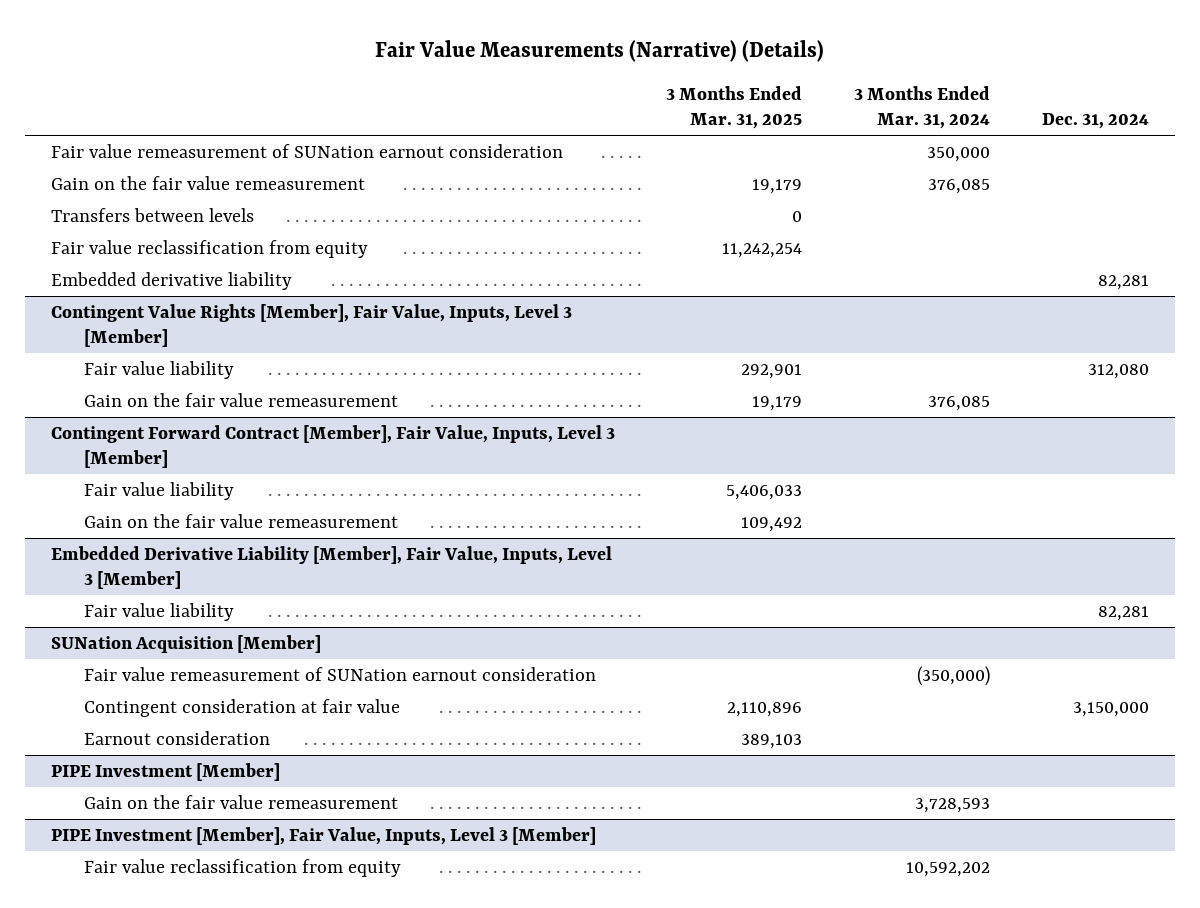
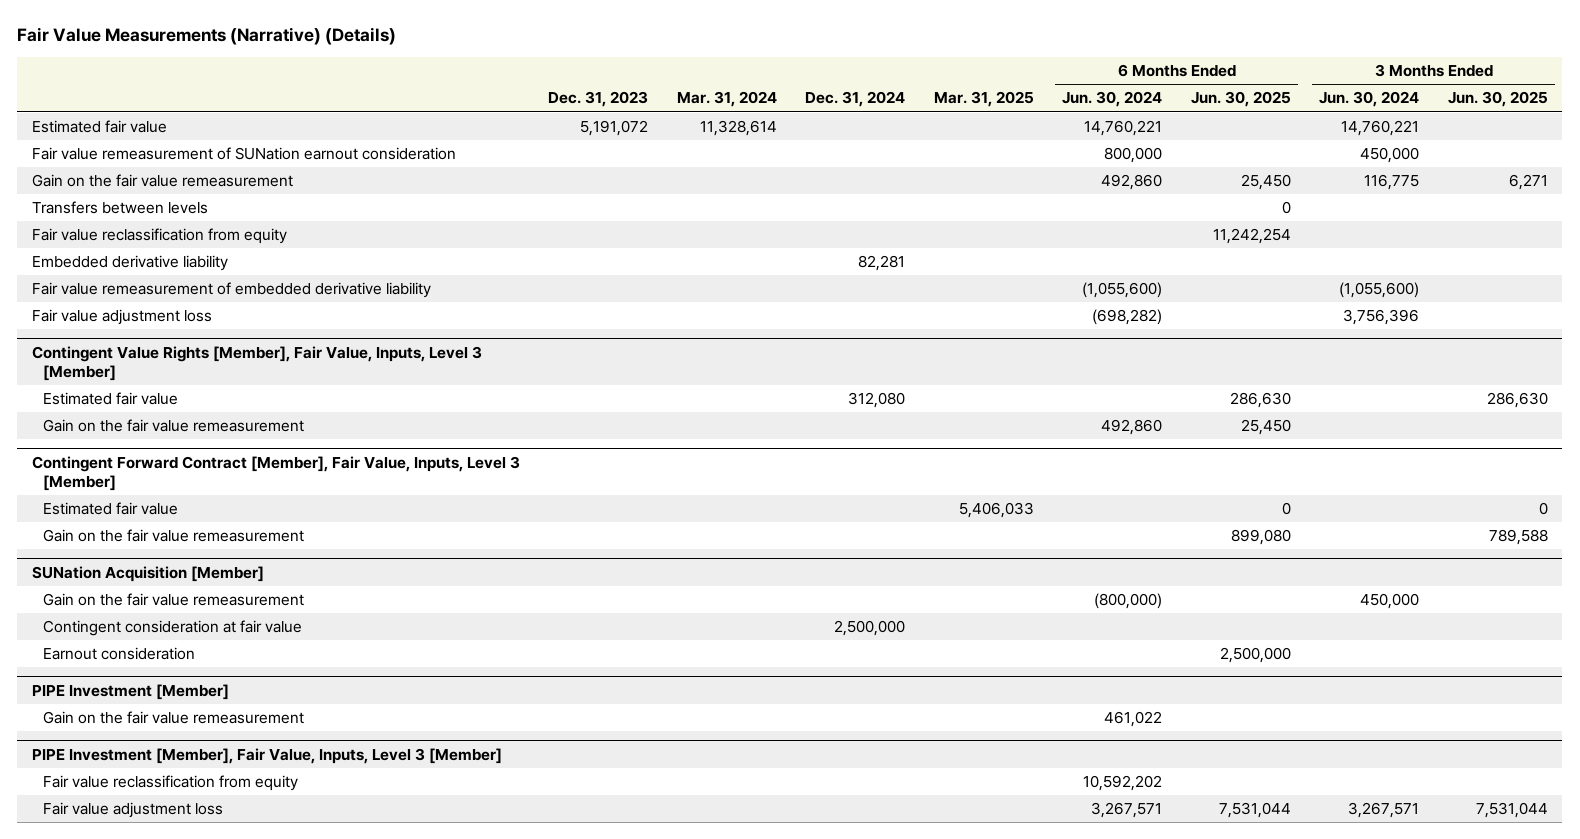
- | 3 Months Ended Mar. 31, 2025 | 3 Months Ended Mar. 31, 2024 | Dec. 31, 2024
+ | Dec. 31, 2023 | Mar. 31, 2024 | Dec. 31, 2024 | Mar. 31, 2025 | 6 Months Ended Jun. 30, 2024 | 6 Months Ended Jun. 30, 2025 | 3 Months Ended Jun. 30, 2024 | 3 Months Ended Jun. 30, 2025
+ Estimated fair value | 5,191,072 | 11,328,614 | | | 14,760,221 | | 14,760,221 |
+ Fair value remeasurement of embedded derivative liability | | | | | (1,055,600) | | (1,055,600) |
+ Fair value adjustment loss | | | | | (698,282) | | 3,756,396 |
@ Contingent Value Rights [Member], Fair Value, Inputs, Level 3 [Member]
- Fair value liability | 292,901 | | 312,080
+ Estimated fair value | | | 312,080 | | | 286,630 | | 286,630
@ Contingent Forward Contract [Member], Fair Value, Inputs, Level 3 [Member]
- Fair value liability | 5,406,033 | |
+ Estimated fair value | | | | 5,406,033 | | 0 | | 0
- Embedded Derivative Liability [Member], Fair Value, Inputs, Level 3 [Member]
- Fair value liability | | | 82,281
@ SUNation Acquisition [Member]
- Fair value remeasurement of SUNation earnout consideration | | (350,000) |
- Contingent consideration at fair value | 2,110,896 | | 3,150,000
+ Gain on the fair value remeasurement | | | | | (800,000) | | 450,000 |
+ Contingent consideration at fair value | | | 2,500,000 | | | | |
@ PIPE Investment [Member], Fair Value, Inputs, Level 3 [Member]
+ Fair value adjustment loss | | | | | 3,267,571 | 7,531,044 | 3,267,571 | 7,531,044

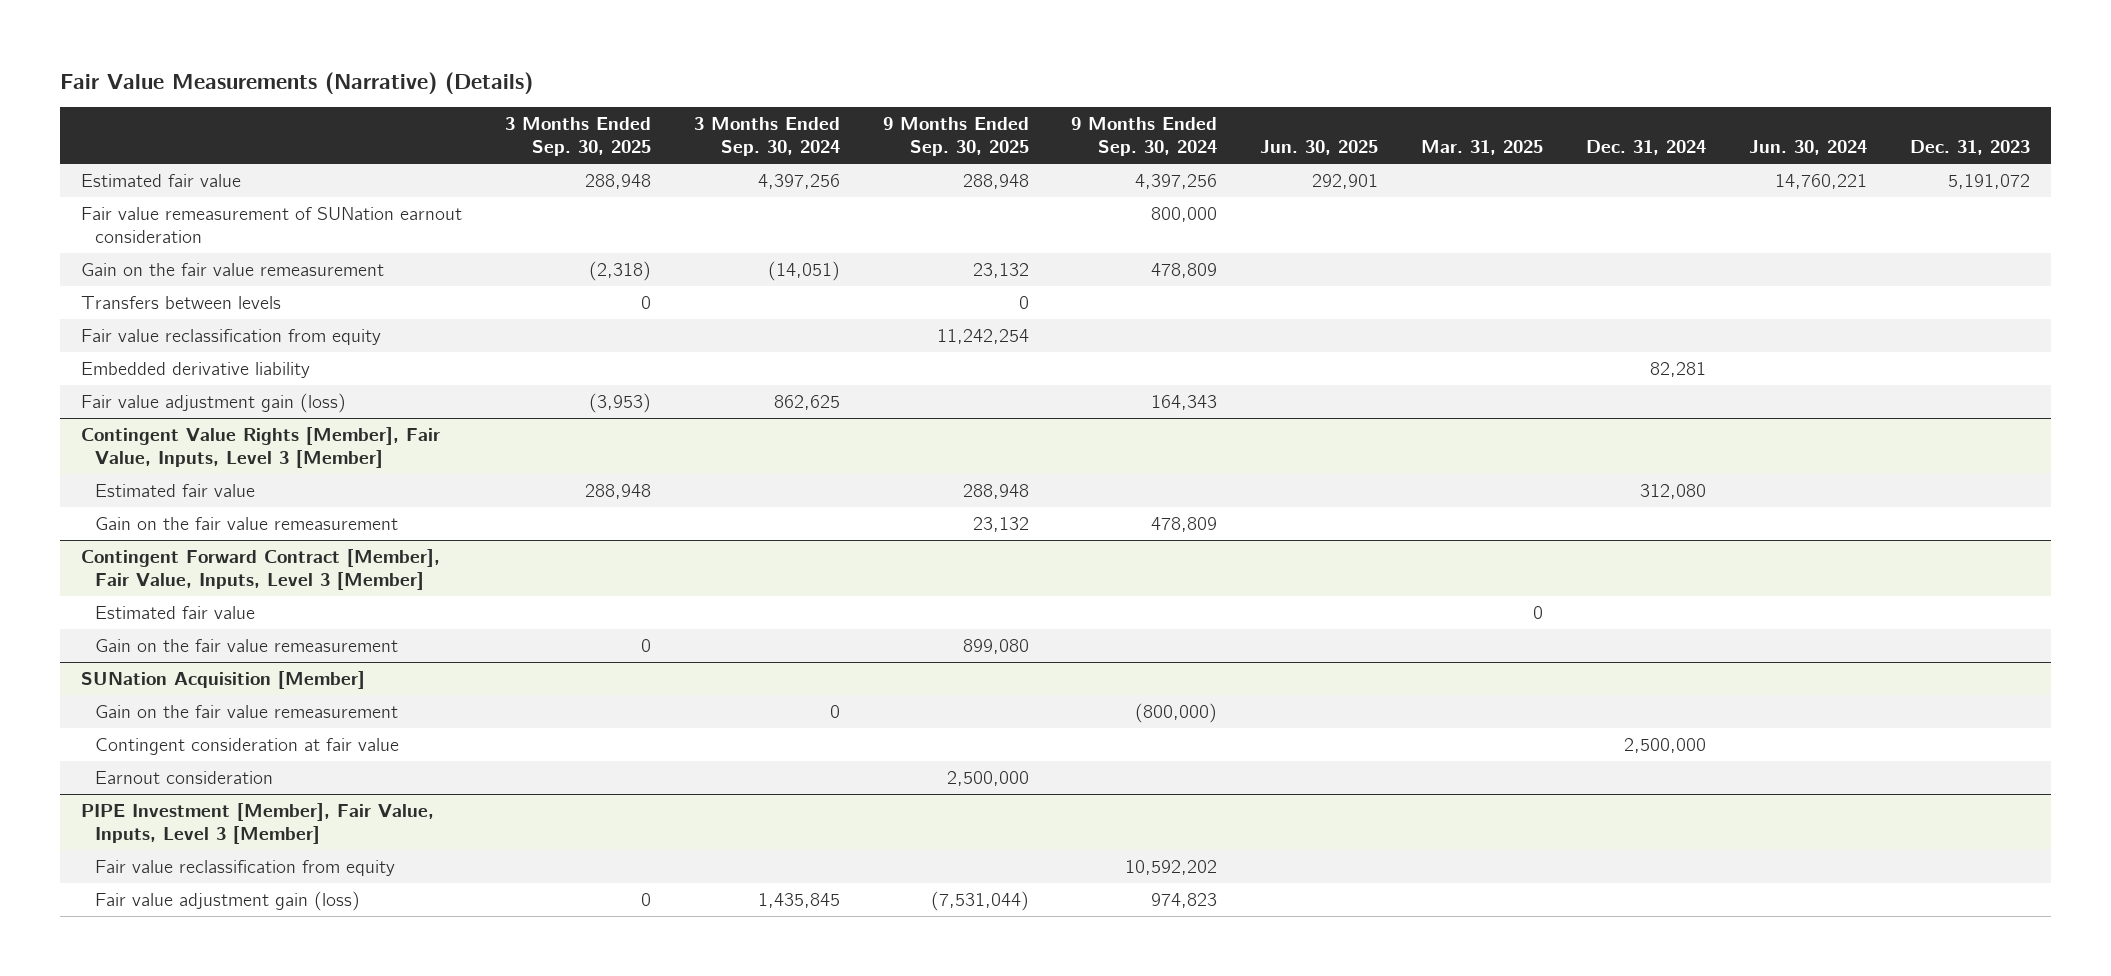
- | Dec. 31, 2023 | Mar. 31, 2024 | Dec. 31, 2024 | Mar. 31, 2025 | 6 Months Ended Jun. 30, 2024 | 6 Months Ended Jun. 30, 2025 | 3 Months Ended Jun. 30, 2024 | 3 Months Ended Jun. 30, 2025
+ | 3 Months Ended Sep. 30, 2025 | 3 Months Ended Sep. 30, 2024 | 9 Months Ended Sep. 30, 2025 | 9 Months Ended Sep. 30, 2024 | Jun. 30, 2025 | Mar. 31, 2025 | Dec. 31, 2024 | Jun. 30, 2024 | Dec. 31, 2023
- Fair value remeasurement of embedded derivative liability | | | | | (1,055,600) | | (1,055,600) |
- Fair value adjustment loss | | | | | (698,282) | | 3,756,396 |
+ Fair value adjustment gain (loss) | (3,953) | 862,625 | | 164,343 | | | | |
@ Contingent Forward Contract [Member], Fair Value, Inputs, Level 3 [Member]
- Estimated fair value | | | | 5,406,033 | | 0 | | 0
+ Estimated fair value | | | | | | 0 | | |
- PIPE Investment [Member]
- Gain on the fair value remeasurement | | | | | 461,022 | | |
@ PIPE Investment [Member], Fair Value, Inputs, Level 3 [Member]
- Fair value adjustment loss | | | | | 3,267,571 | 7,531,044 | 3,267,571 | 7,531,044
+ Fair value adjustment gain (loss) | 0 | 1,435,845 | (7,531,044) | 974,823 | | | | |

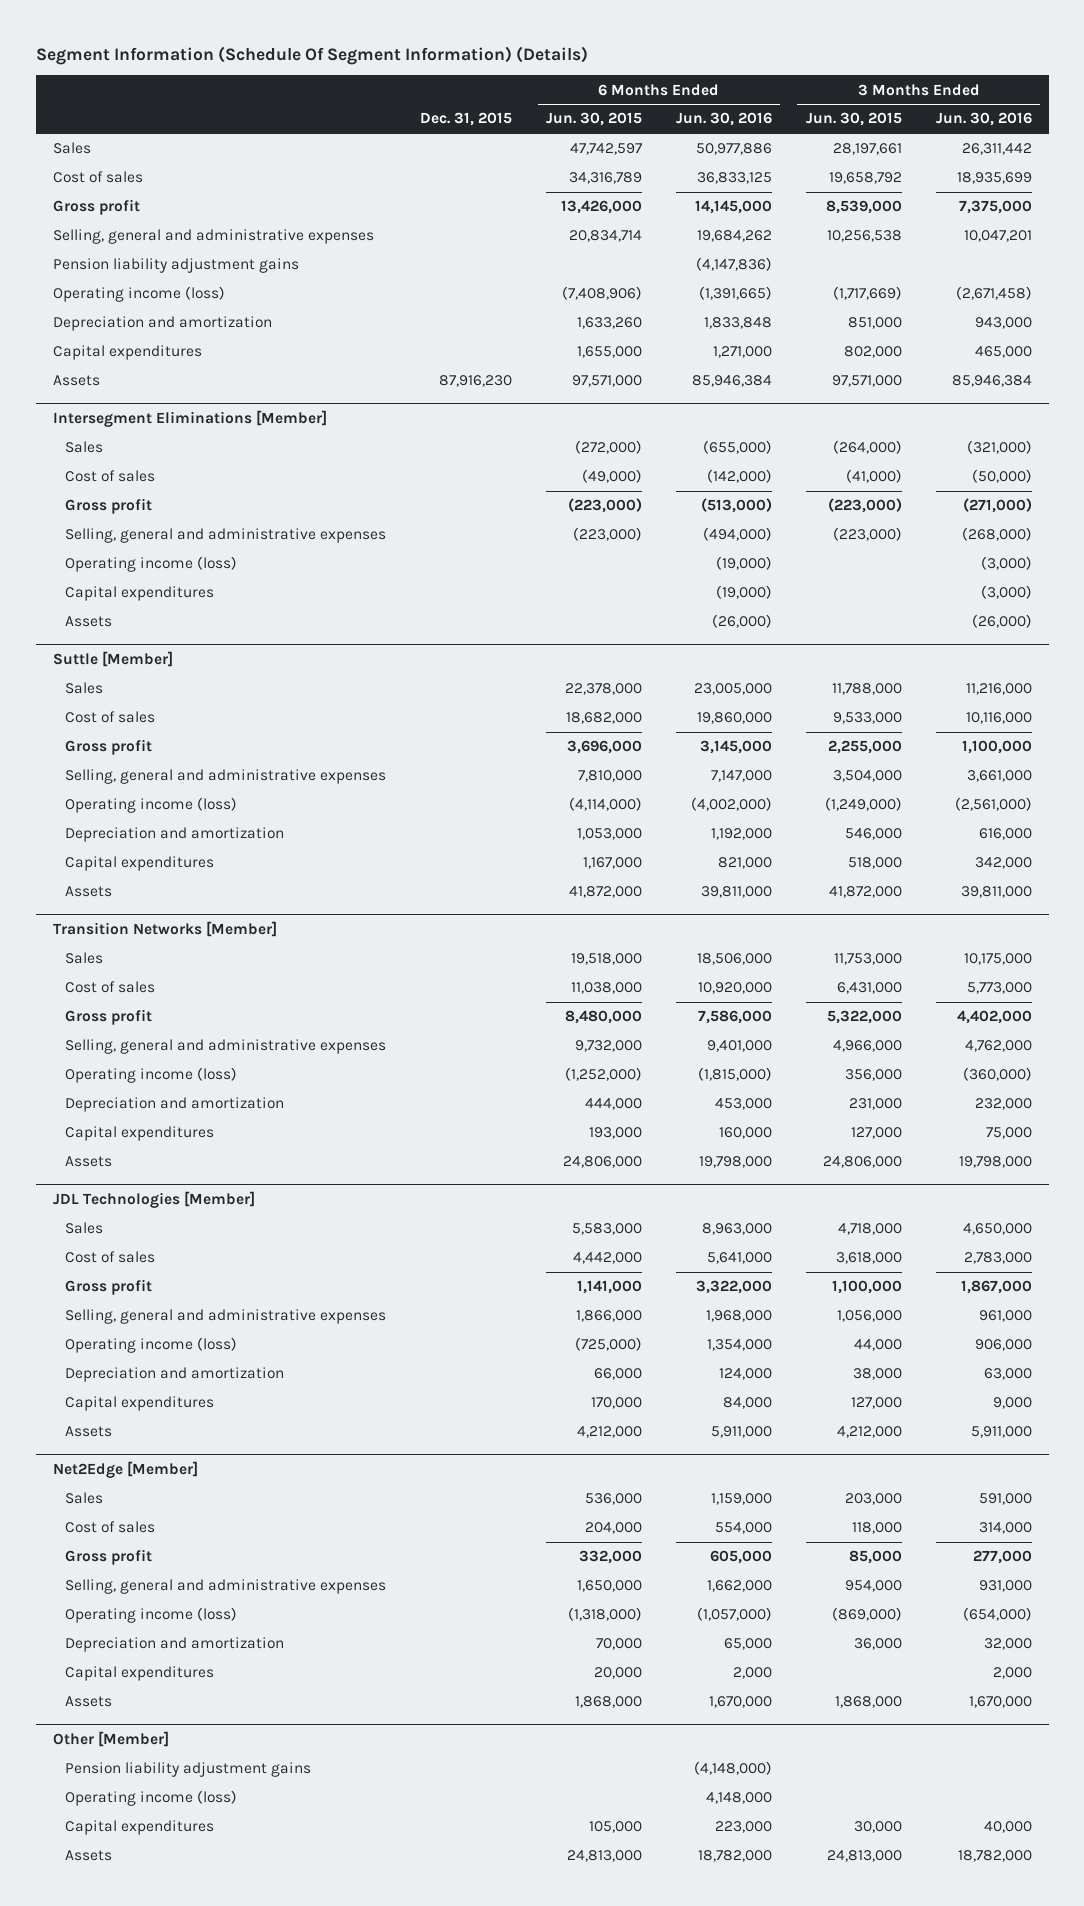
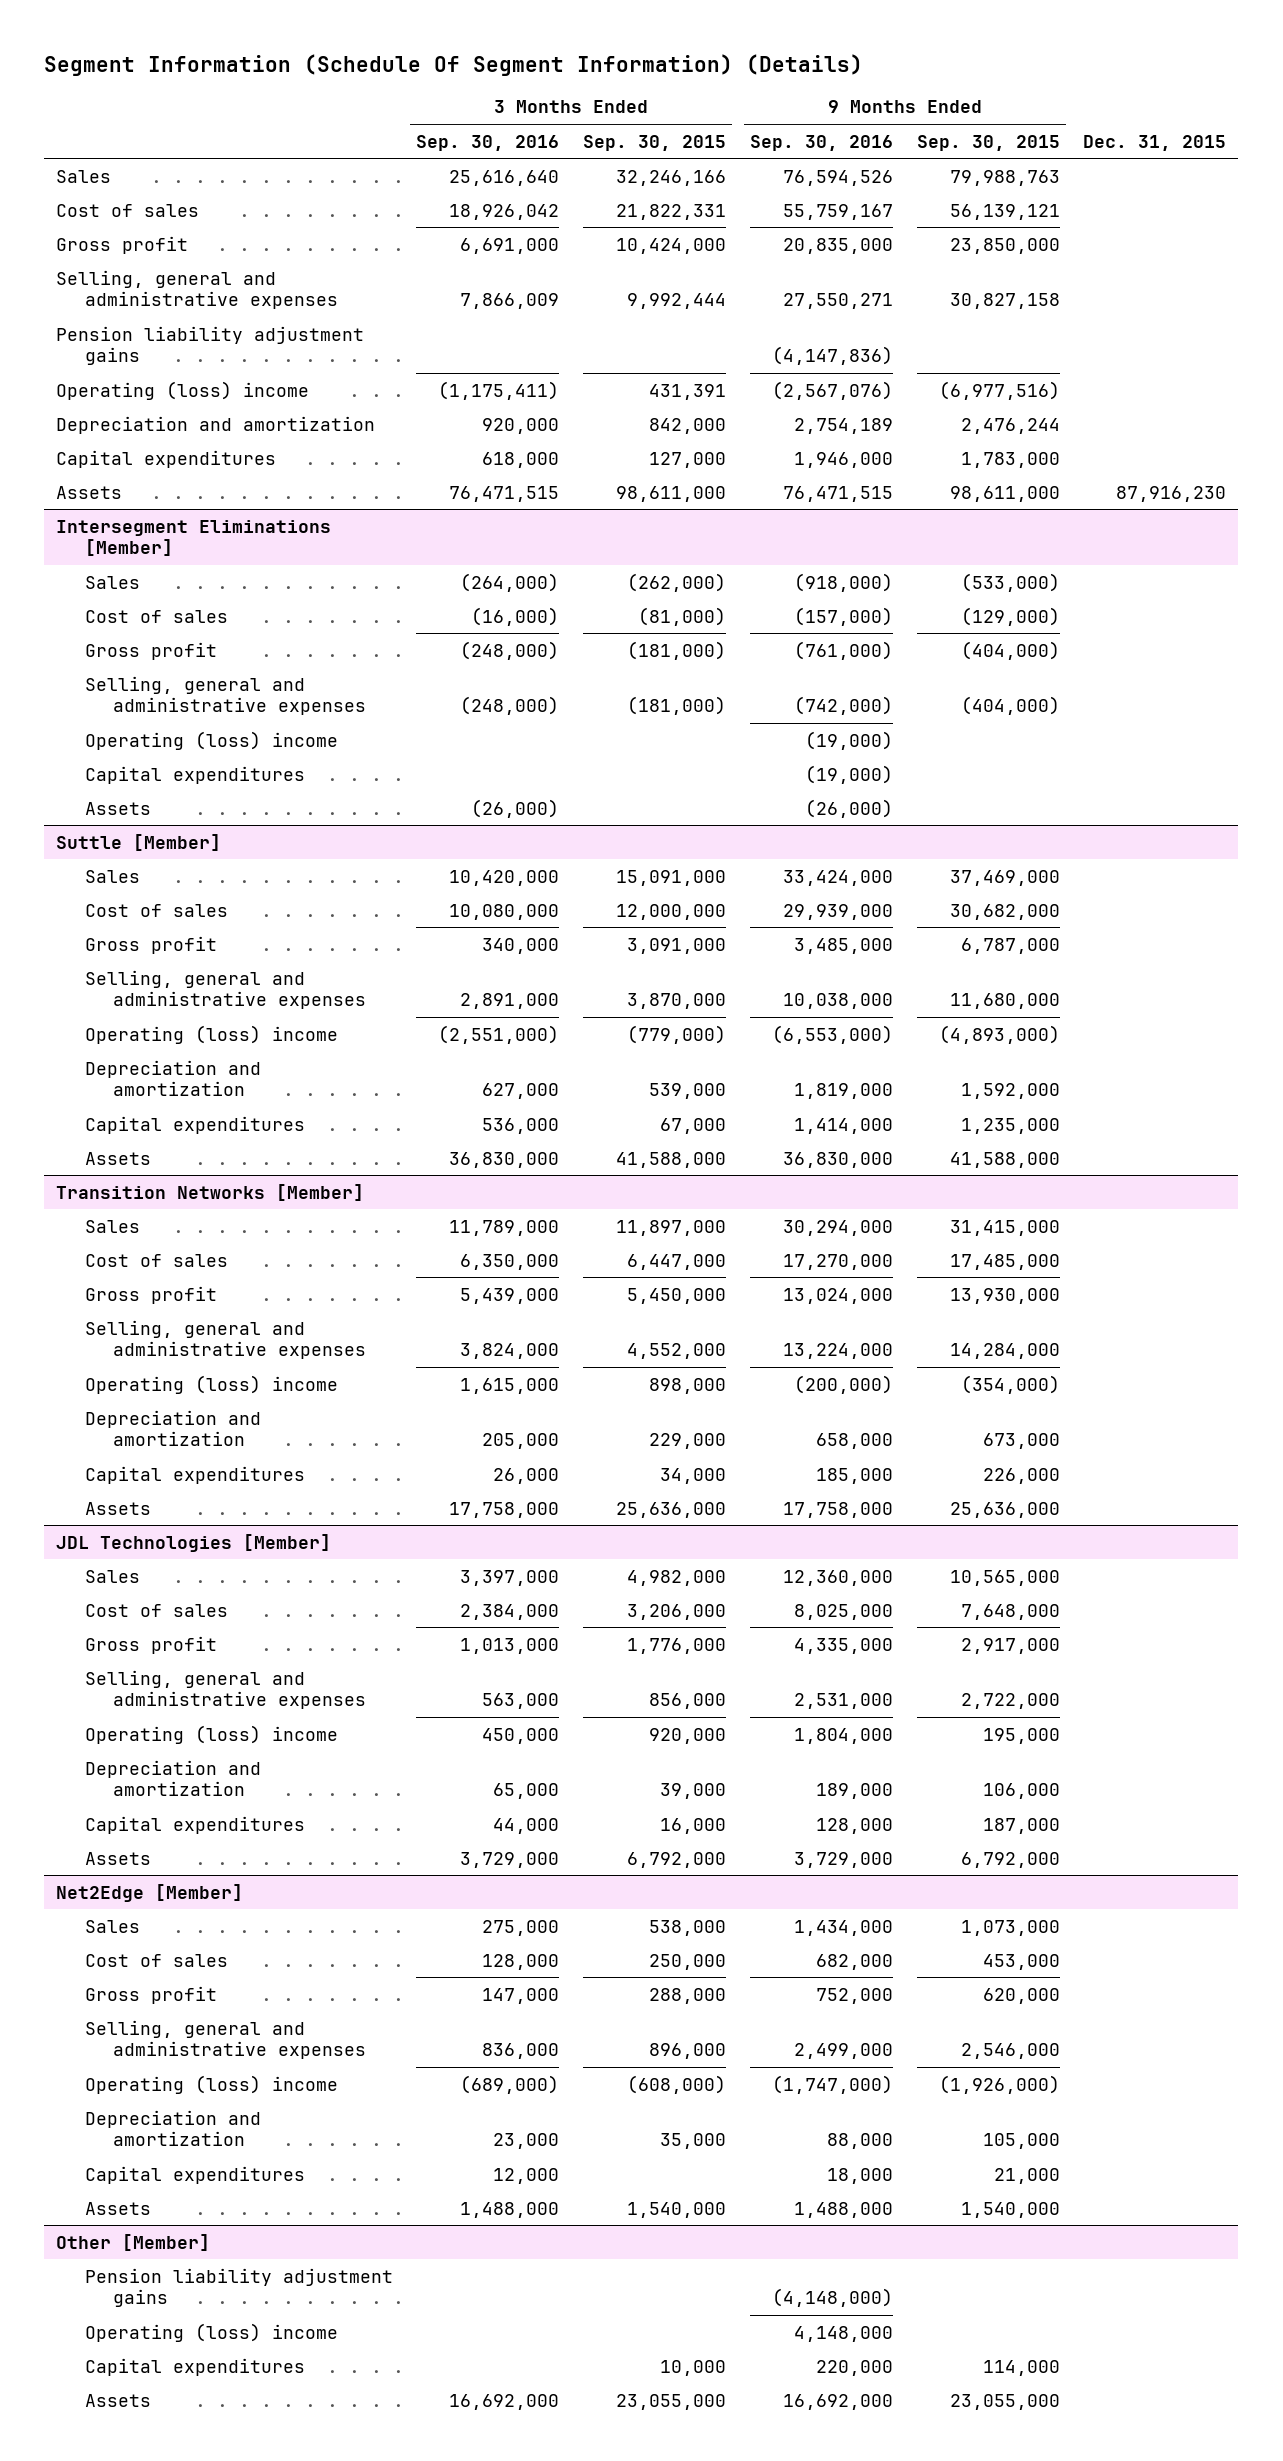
- | Dec. 31, 2015 | 6 Months Ended Jun. 30, 2015 | 6 Months Ended Jun. 30, 2016 | 3 Months Ended Jun. 30, 2015 | 3 Months Ended Jun. 30, 2016
+ | 3 Months Ended Sep. 30, 2016 | 3 Months Ended Sep. 30, 2015 | 9 Months Ended Sep. 30, 2016 | 9 Months Ended Sep. 30, 2015 | Dec. 31, 2015
- Operating income (loss) | | (7,408,906) | (1,391,665) | (1,717,669) | (2,671,458)
+ Operating (loss) income | (1,175,411) | 431,391 | (2,567,076) | (6,977,516) |
@ Intersegment Eliminations [Member]
- Operating income (loss) | | | (19,000) | | (3,000)
+ Operating (loss) income | | | (19,000) | |
@ Suttle [Member]
- Operating income (loss) | | (4,114,000) | (4,002,000) | (1,249,000) | (2,561,000)
+ Operating (loss) income | (2,551,000) | (779,000) | (6,553,000) | (4,893,000) |
@ Transition Networks [Member]
- Operating income (loss) | | (1,252,000) | (1,815,000) | 356,000 | (360,000)
+ Operating (loss) income | 1,615,000 | 898,000 | (200,000) | (354,000) |
@ JDL Technologies [Member]
- Operating income (loss) | | (725,000) | 1,354,000 | 44,000 | 906,000
+ Operating (loss) income | 450,000 | 920,000 | 1,804,000 | 195,000 |
@ Net2Edge [Member]
- Operating income (loss) | | (1,318,000) | (1,057,000) | (869,000) | (654,000)
+ Operating (loss) income | (689,000) | (608,000) | (1,747,000) | (1,926,000) |
@ Other [Member]
- Operating income (loss) | | | 4,148,000 | |
+ Operating (loss) income | | | 4,148,000 | |

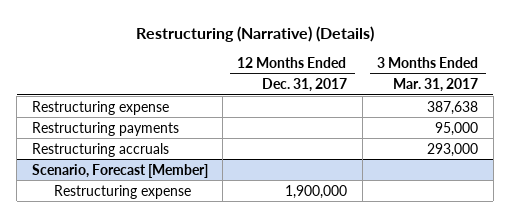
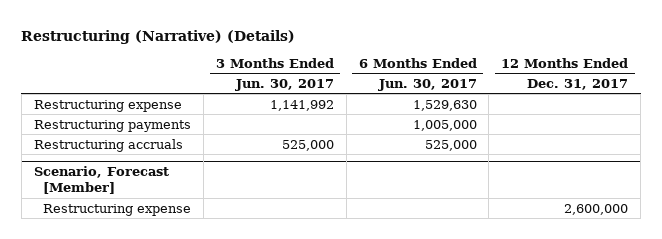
- | 12 Months Ended Dec. 31, 2017 | 3 Months Ended Mar. 31, 2017
+ | 3 Months Ended Jun. 30, 2017 | 6 Months Ended Jun. 30, 2017 | 12 Months Ended Dec. 31, 2017
@ Scenario, Forecast [Member]
- Restructuring expense | 1,900,000 |
+ Restructuring expense | | | 2,600,000

